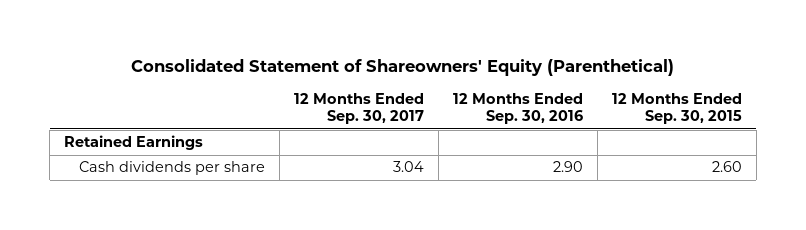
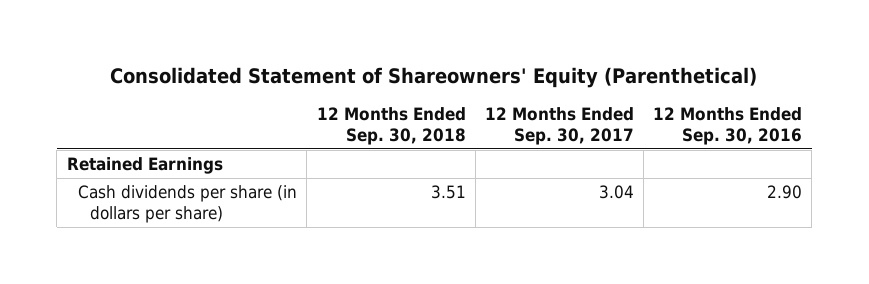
- | 12 Months Ended Sep. 30, 2017 | 12 Months Ended Sep. 30, 2016 | 12 Months Ended Sep. 30, 2015
+ | 12 Months Ended Sep. 30, 2018 | 12 Months Ended Sep. 30, 2017 | 12 Months Ended Sep. 30, 2016
- Cash dividends per share | 3.04 | 2.90 | 2.60
+ Cash dividends per share (in dollars per share) | 3.51 | 3.04 | 2.90

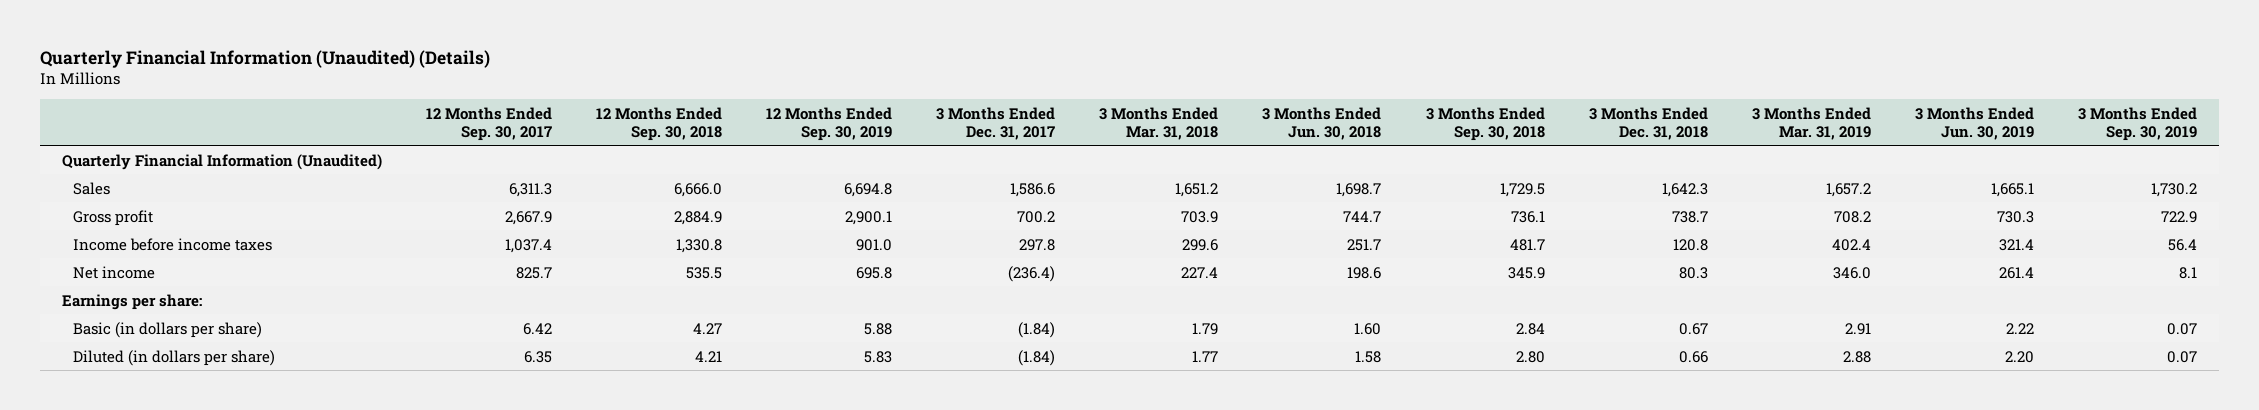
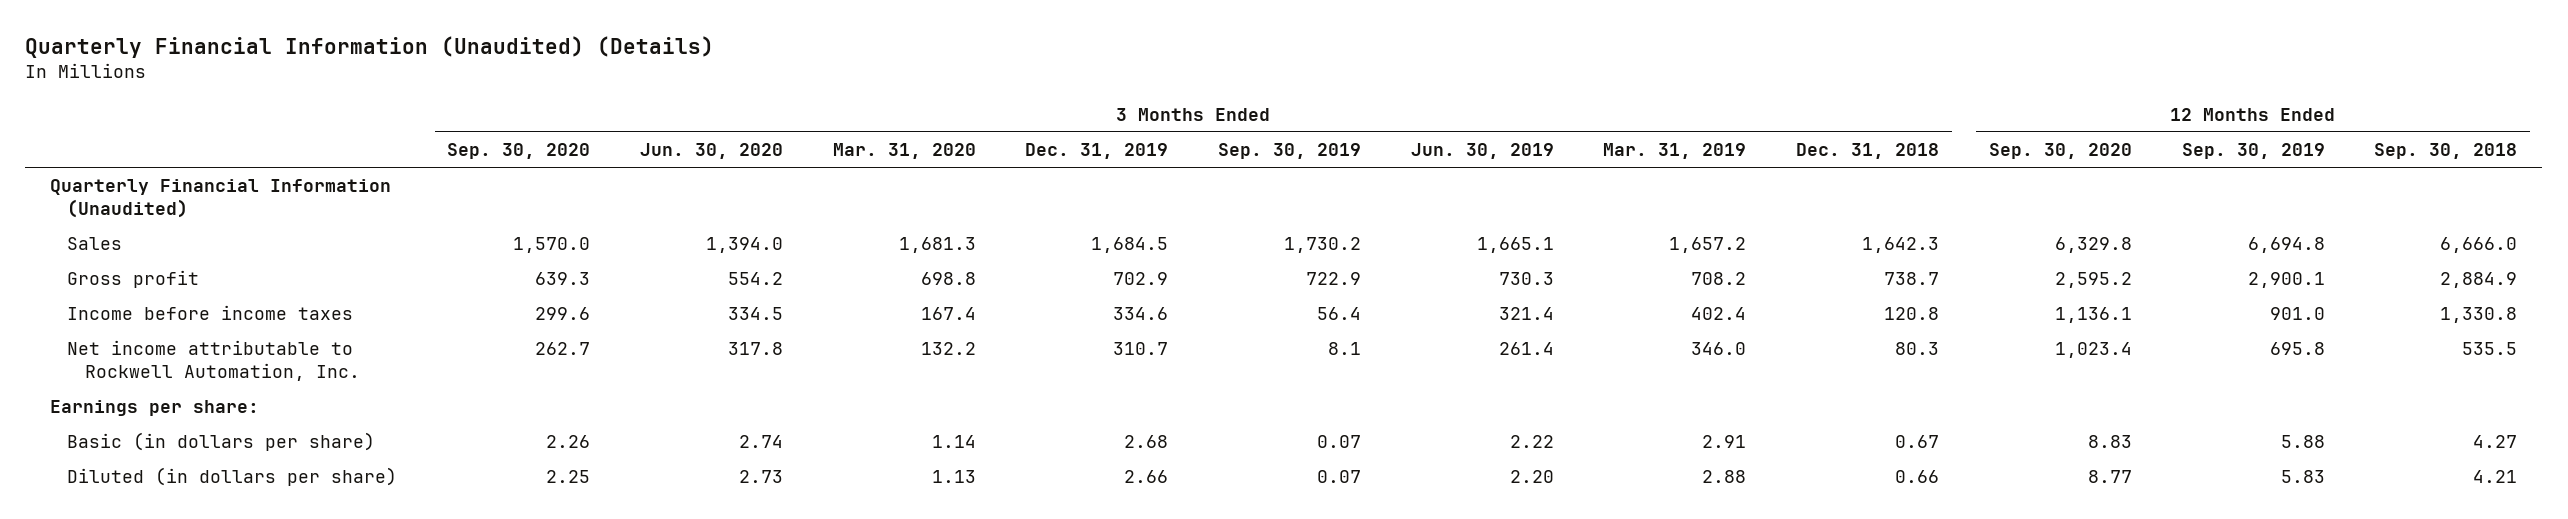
- | 12 Months Ended Sep. 30, 2017 | 12 Months Ended Sep. 30, 2018 | 12 Months Ended Sep. 30, 2019 | 3 Months Ended Dec. 31, 2017 | 3 Months Ended Mar. 31, 2018 | 3 Months Ended Jun. 30, 2018 | 3 Months Ended Sep. 30, 2018 | 3 Months Ended Dec. 31, 2018 | 3 Months Ended Mar. 31, 2019 | 3 Months Ended Jun. 30, 2019 | 3 Months Ended Sep. 30, 2019
+ | 3 Months Ended Sep. 30, 2020 | 3 Months Ended Jun. 30, 2020 | 3 Months Ended Mar. 31, 2020 | 3 Months Ended Dec. 31, 2019 | 3 Months Ended Sep. 30, 2019 | 3 Months Ended Jun. 30, 2019 | 3 Months Ended Mar. 31, 2019 | 3 Months Ended Dec. 31, 2018 | 12 Months Ended Sep. 30, 2020 | 12 Months Ended Sep. 30, 2019 | 12 Months Ended Sep. 30, 2018
- Net income | 825.7 | 535.5 | 695.8 | (236.4) | 227.4 | 198.6 | 345.9 | 80.3 | 346.0 | 261.4 | 8.1
+ Net income attributable to Rockwell Automation, Inc. | 262.7 | 317.8 | 132.2 | 310.7 | 8.1 | 261.4 | 346.0 | 80.3 | 1,023.4 | 695.8 | 535.5

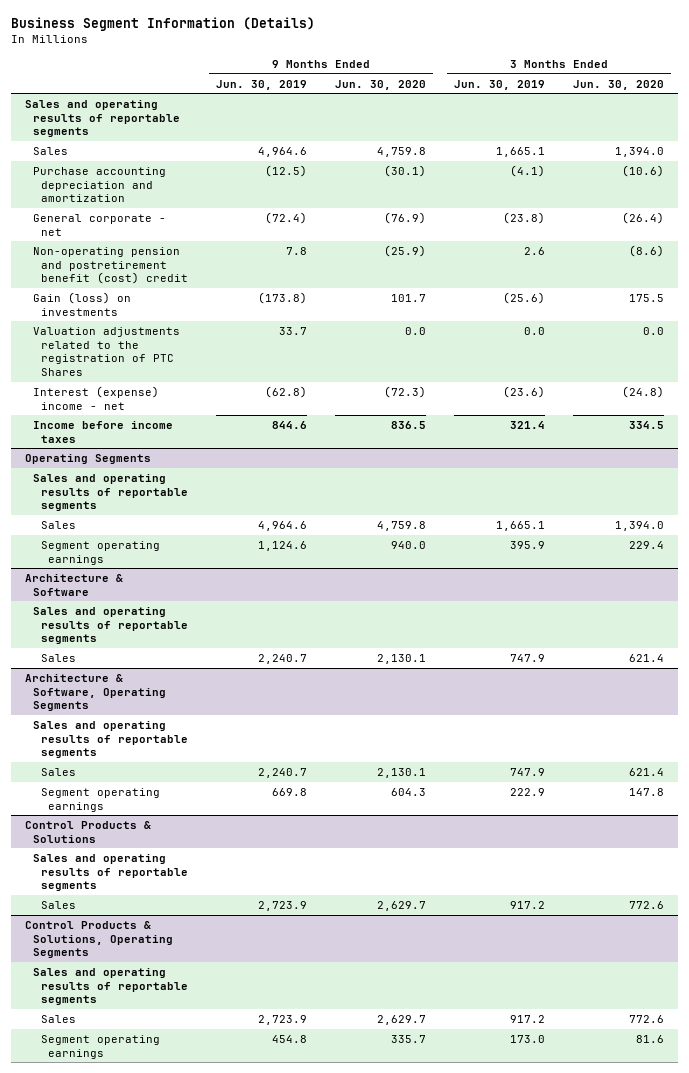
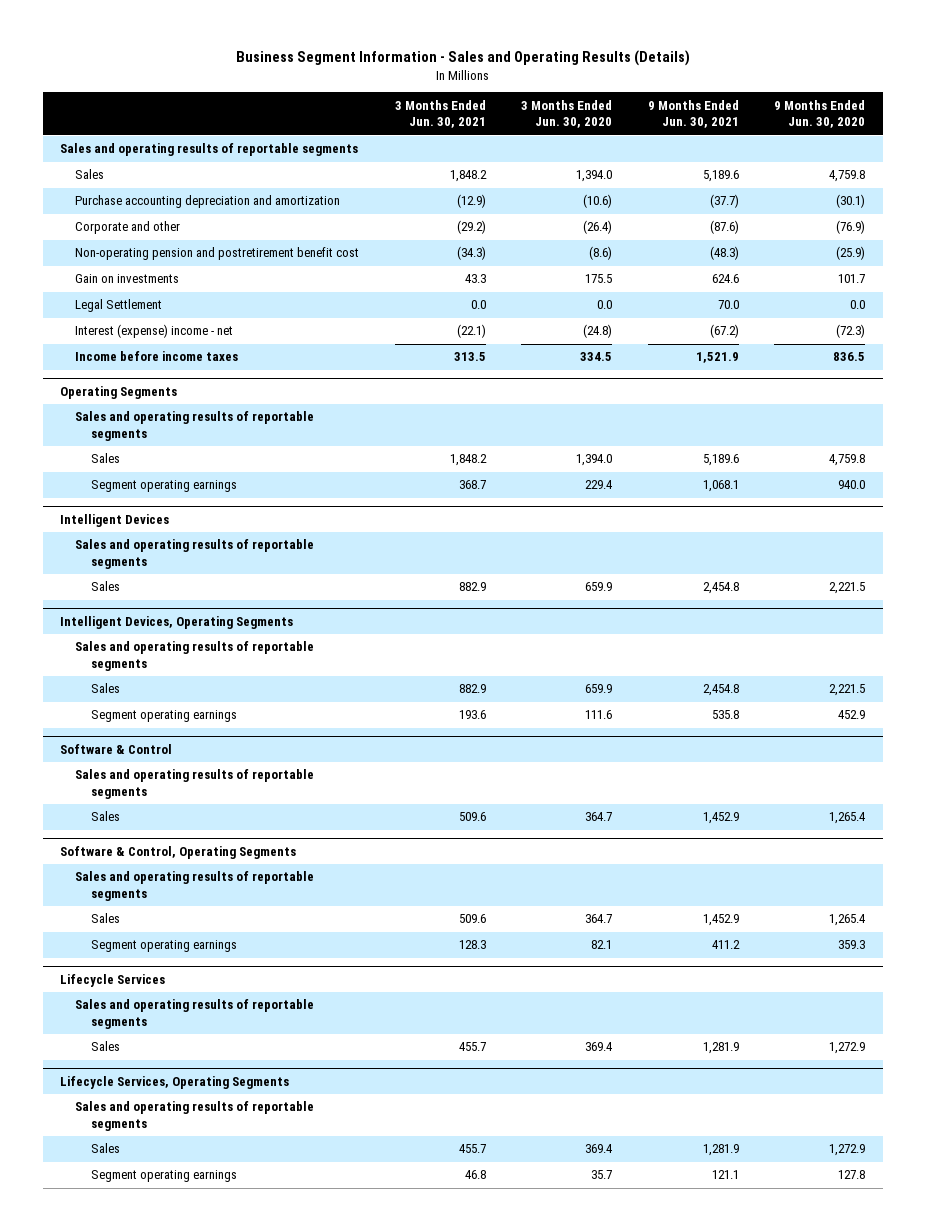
- Business Segment Information (Details)
+ Business Segment Information - Sales and Operating Results (Details)
- | 9 Months Ended Jun. 30, 2019 | 9 Months Ended Jun. 30, 2020 | 3 Months Ended Jun. 30, 2019 | 3 Months Ended Jun. 30, 2020
+ | 3 Months Ended Jun. 30, 2021 | 3 Months Ended Jun. 30, 2020 | 9 Months Ended Jun. 30, 2021 | 9 Months Ended Jun. 30, 2020
- General corporate - net | (72.4) | (76.9) | (23.8) | (26.4)
- Non-operating pension and postretirement benefit (cost) credit | 7.8 | (25.9) | 2.6 | (8.6)
- Gain (loss) on investments | (173.8) | 101.7 | (25.6) | 175.5
- Valuation adjustments related to the registration of PTC Shares | 33.7 | 0.0 | 0.0 | 0.0
+ Corporate and other | (29.2) | (26.4) | (87.6) | (76.9)
+ Non-operating pension and postretirement benefit cost | (34.3) | (8.6) | (48.3) | (25.9)
+ Gain on investments | 43.3 | 175.5 | 624.6 | 101.7
+ Legal Settlement | 0.0 | 0.0 | 70.0 | 0.0
- Architecture & Software
+ Intelligent Devices
- Sales | 2,240.7 | 2,130.1 | 747.9 | 621.4
- Architecture & Software, Operating Segments
+ Sales | 882.9 | 659.9 | 2,454.8 | 2,221.5
+ Intelligent Devices, Operating Segments
- Sales | 2,240.7 | 2,130.1 | 747.9 | 621.4
- Segment operating earnings | 669.8 | 604.3 | 222.9 | 147.8
- Control Products & Solutions
+ Sales | 882.9 | 659.9 | 2,454.8 | 2,221.5
+ Segment operating earnings | 193.6 | 111.6 | 535.8 | 452.9
+ Software & Control
- Sales | 2,723.9 | 2,629.7 | 917.2 | 772.6
- Control Products & Solutions, Operating Segments
+ Sales | 509.6 | 364.7 | 1,452.9 | 1,265.4
+ Software & Control, Operating Segments
- Sales | 2,723.9 | 2,629.7 | 917.2 | 772.6
- Segment operating earnings | 454.8 | 335.7 | 173.0 | 81.6
+ Sales | 509.6 | 364.7 | 1,452.9 | 1,265.4
+ Segment operating earnings | 128.3 | 82.1 | 411.2 | 359.3
+ Lifecycle Services
+ Sales and operating results of reportable segments
+ Sales | 455.7 | 369.4 | 1,281.9 | 1,272.9
+ Lifecycle Services, Operating Segments
+ Sales and operating results of reportable segments
+ Sales | 455.7 | 369.4 | 1,281.9 | 1,272.9
+ Segment operating earnings | 46.8 | 35.7 | 121.1 | 127.8

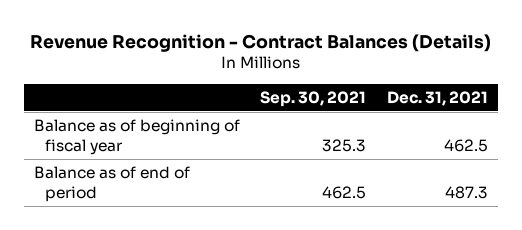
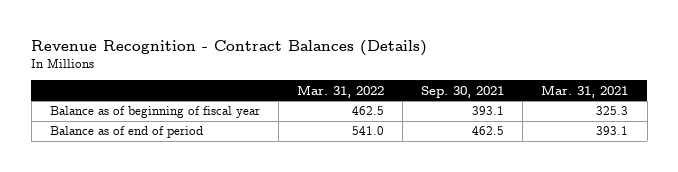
- | Sep. 30, 2021 | Dec. 31, 2021
+ | Mar. 31, 2022 | Sep. 30, 2021 | Mar. 31, 2021
- Balance as of beginning of fiscal year | 325.3 | 462.5
+ Balance as of beginning of fiscal year | 462.5 | 393.1 | 325.3

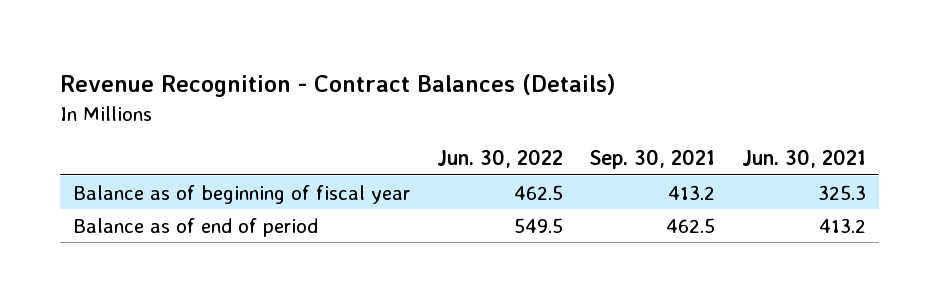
- | Mar. 31, 2022 | Sep. 30, 2021 | Mar. 31, 2021
+ | Jun. 30, 2022 | Sep. 30, 2021 | Jun. 30, 2021
- Balance as of beginning of fiscal year | 462.5 | 393.1 | 325.3
+ Balance as of beginning of fiscal year | 462.5 | 413.2 | 325.3

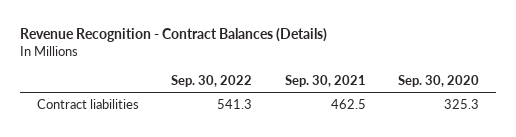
- | Jun. 30, 2022 | Sep. 30, 2021 | Jun. 30, 2021
+ | Sep. 30, 2022 | Sep. 30, 2021 | Sep. 30, 2020
- Balance as of beginning of fiscal year | 462.5 | 413.2 | 325.3
- Balance as of end of period | 549.5 | 462.5 | 413.2
+ Contract liabilities | 541.3 | 462.5 | 325.3

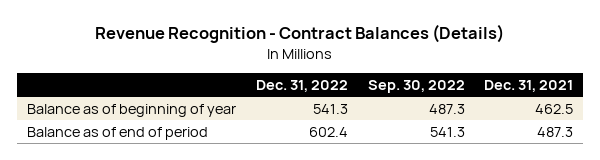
- | Sep. 30, 2022 | Sep. 30, 2021 | Sep. 30, 2020
+ | Dec. 31, 2022 | Sep. 30, 2022 | Dec. 31, 2021
- Contract liabilities | 541.3 | 462.5 | 325.3
+ Balance as of beginning of year | 541.3 | 487.3 | 462.5
+ Balance as of end of period | 602.4 | 541.3 | 487.3

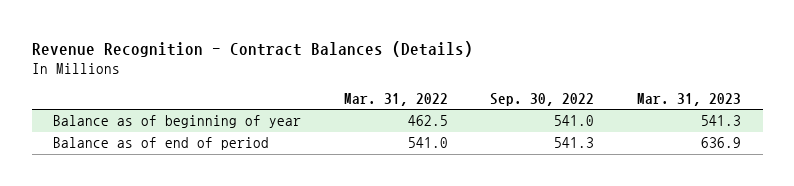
- | Dec. 31, 2022 | Sep. 30, 2022 | Dec. 31, 2021
+ | Mar. 31, 2022 | Sep. 30, 2022 | Mar. 31, 2023
- Balance as of beginning of year | 541.3 | 487.3 | 462.5
+ Balance as of beginning of year | 462.5 | 541.0 | 541.3

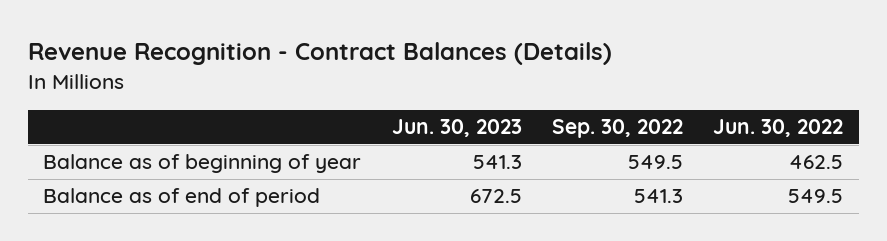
- | Mar. 31, 2022 | Sep. 30, 2022 | Mar. 31, 2023
+ | Jun. 30, 2023 | Sep. 30, 2022 | Jun. 30, 2022
- Balance as of beginning of year | 462.5 | 541.0 | 541.3
+ Balance as of beginning of year | 541.3 | 549.5 | 462.5

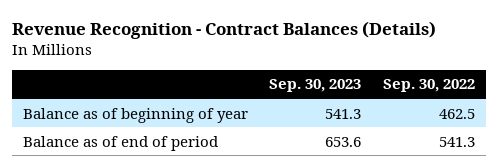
- | Jun. 30, 2023 | Sep. 30, 2022 | Jun. 30, 2022
+ | Sep. 30, 2023 | Sep. 30, 2022
- Balance as of beginning of year | 541.3 | 549.5 | 462.5
+ Balance as of beginning of year | 541.3 | 462.5

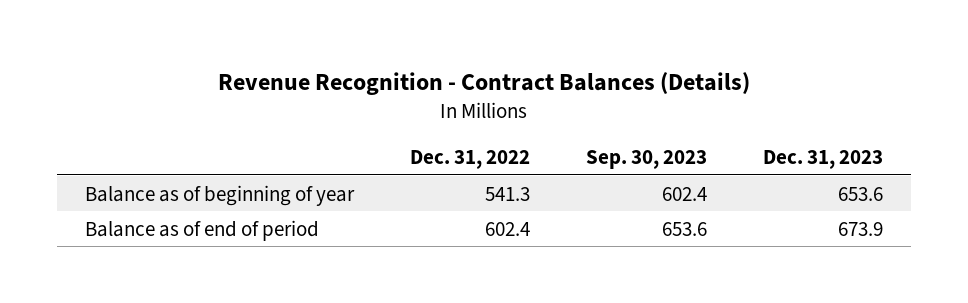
- | Sep. 30, 2023 | Sep. 30, 2022
+ | Dec. 31, 2022 | Sep. 30, 2023 | Dec. 31, 2023
- Balance as of beginning of year | 541.3 | 462.5
+ Balance as of beginning of year | 541.3 | 602.4 | 653.6

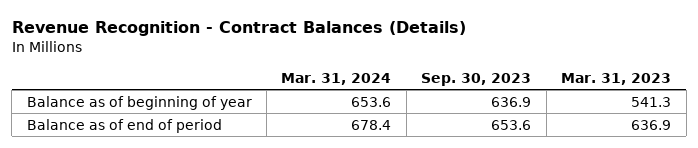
- | Dec. 31, 2022 | Sep. 30, 2023 | Dec. 31, 2023
+ | Mar. 31, 2024 | Sep. 30, 2023 | Mar. 31, 2023
- Balance as of beginning of year | 541.3 | 602.4 | 653.6
+ Balance as of beginning of year | 653.6 | 636.9 | 541.3

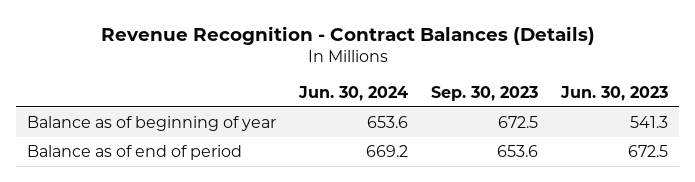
- | Mar. 31, 2024 | Sep. 30, 2023 | Mar. 31, 2023
+ | Jun. 30, 2024 | Sep. 30, 2023 | Jun. 30, 2023
- Balance as of beginning of year | 653.6 | 636.9 | 541.3
+ Balance as of beginning of year | 653.6 | 672.5 | 541.3

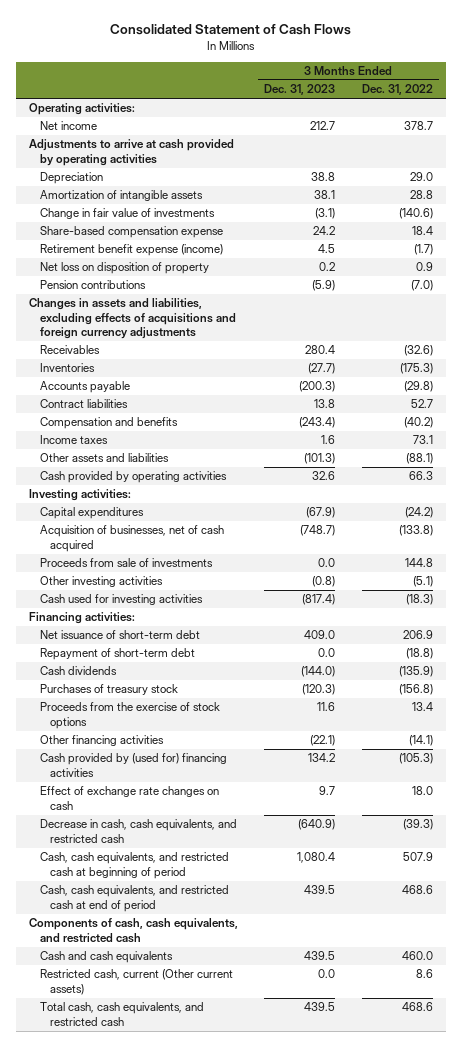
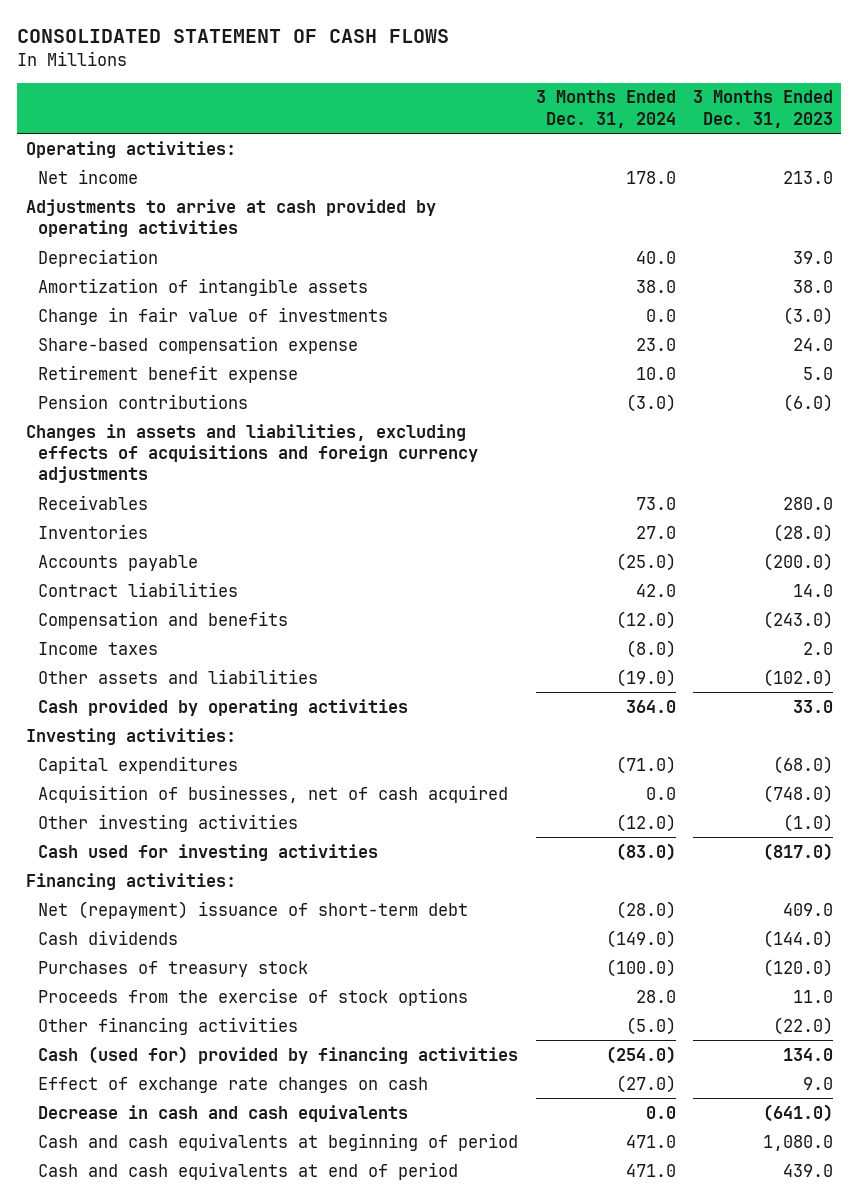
- Consolidated Statement of Cash Flows
+ CONSOLIDATED STATEMENT OF CASH FLOWS
- | 3 Months Ended Dec. 31, 2023 | 3 Months Ended Dec. 31, 2022
+ | 3 Months Ended Dec. 31, 2024 | 3 Months Ended Dec. 31, 2023
- Net income | 212.7 | 378.7
+ Net income | 178.0 | 213.0
- Depreciation | 38.8 | 29.0
- Amortization of intangible assets | 38.1 | 28.8
- Change in fair value of investments | (3.1) | (140.6)
- Share-based compensation expense | 24.2 | 18.4
- Retirement benefit expense (income) | 4.5 | (1.7)
- Net loss on disposition of property | 0.2 | 0.9
- Pension contributions | (5.9) | (7.0)
+ Depreciation | 40.0 | 39.0
+ Amortization of intangible assets | 38.0 | 38.0
+ Change in fair value of investments | 0.0 | (3.0)
+ Share-based compensation expense | 23.0 | 24.0
+ Retirement benefit expense | 10.0 | 5.0
+ Pension contributions | (3.0) | (6.0)
- Receivables | 280.4 | (32.6)
- Inventories | (27.7) | (175.3)
- Accounts payable | (200.3) | (29.8)
- Contract liabilities | 13.8 | 52.7
- Compensation and benefits | (243.4) | (40.2)
- Income taxes | 1.6 | 73.1
- Other assets and liabilities | (101.3) | (88.1)
- Cash provided by operating activities | 32.6 | 66.3
+ Receivables | 73.0 | 280.0
+ Inventories | 27.0 | (28.0)
+ Accounts payable | (25.0) | (200.0)
+ Contract liabilities | 42.0 | 14.0
+ Compensation and benefits | (12.0) | (243.0)
+ Income taxes | (8.0) | 2.0
+ Other assets and liabilities | (19.0) | (102.0)
+ Cash provided by operating activities | 364.0 | 33.0
- Capital expenditures | (67.9) | (24.2)
- Acquisition of businesses, net of cash acquired | (748.7) | (133.8)
- Proceeds from sale of investments | 0.0 | 144.8
- Other investing activities | (0.8) | (5.1)
- Cash used for investing activities | (817.4) | (18.3)
+ Capital expenditures | (71.0) | (68.0)
+ Acquisition of businesses, net of cash acquired | 0.0 | (748.0)
+ Other investing activities | (12.0) | (1.0)
+ Cash used for investing activities | (83.0) | (817.0)
- Net issuance of short-term debt | 409.0 | 206.9
- Repayment of short-term debt | 0.0 | (18.8)
+ Net (repayment) issuance of short-term debt | (28.0) | 409.0
- Purchases of treasury stock | (120.3) | (156.8)
- Proceeds from the exercise of stock options | 11.6 | 13.4
- Other financing activities | (22.1) | (14.1)
- Cash provided by (used for) financing activities | 134.2 | (105.3)
- Effect of exchange rate changes on cash | 9.7 | 18.0
- Decrease in cash, cash equivalents, and restricted cash | (640.9) | (39.3)
- Cash, cash equivalents, and restricted cash at beginning of period | 1,080.4 | 507.9
- Cash, cash equivalents, and restricted cash at end of period | 439.5 | 468.6
- Components of cash, cash equivalents, and restricted cash
- Cash and cash equivalents | 439.5 | 460.0
- Restricted cash, current (Other current assets) | 0.0 | 8.6
- Total cash, cash equivalents, and restricted cash | 439.5 | 468.6
+ Purchases of treasury stock | (100.0) | (120.0)
+ Proceeds from the exercise of stock options | 28.0 | 11.0
+ Other financing activities | (5.0) | (22.0)
+ Cash (used for) provided by financing activities | (254.0) | 134.0
+ Effect of exchange rate changes on cash | (27.0) | 9.0
+ Decrease in cash and cash equivalents | 0.0 | (641.0)
+ Cash and cash equivalents at beginning of period | 471.0 | 1,080.0
+ Cash and cash equivalents at end of period | 471.0 | 439.0

